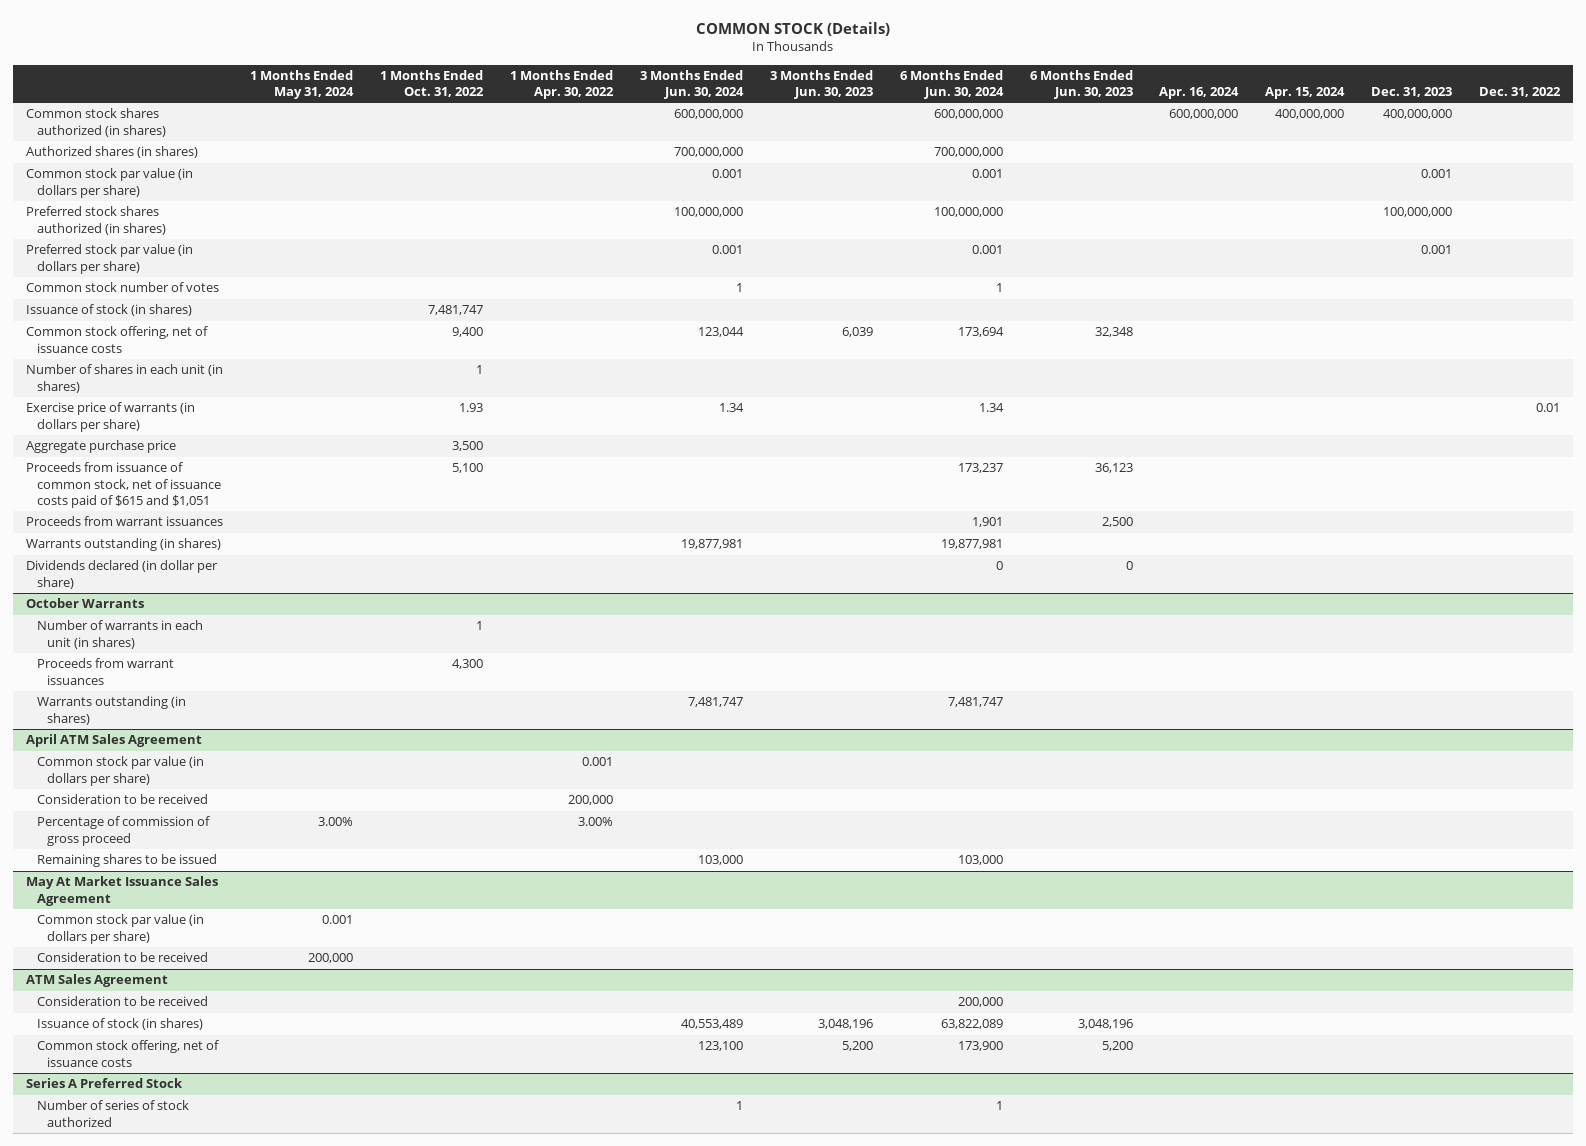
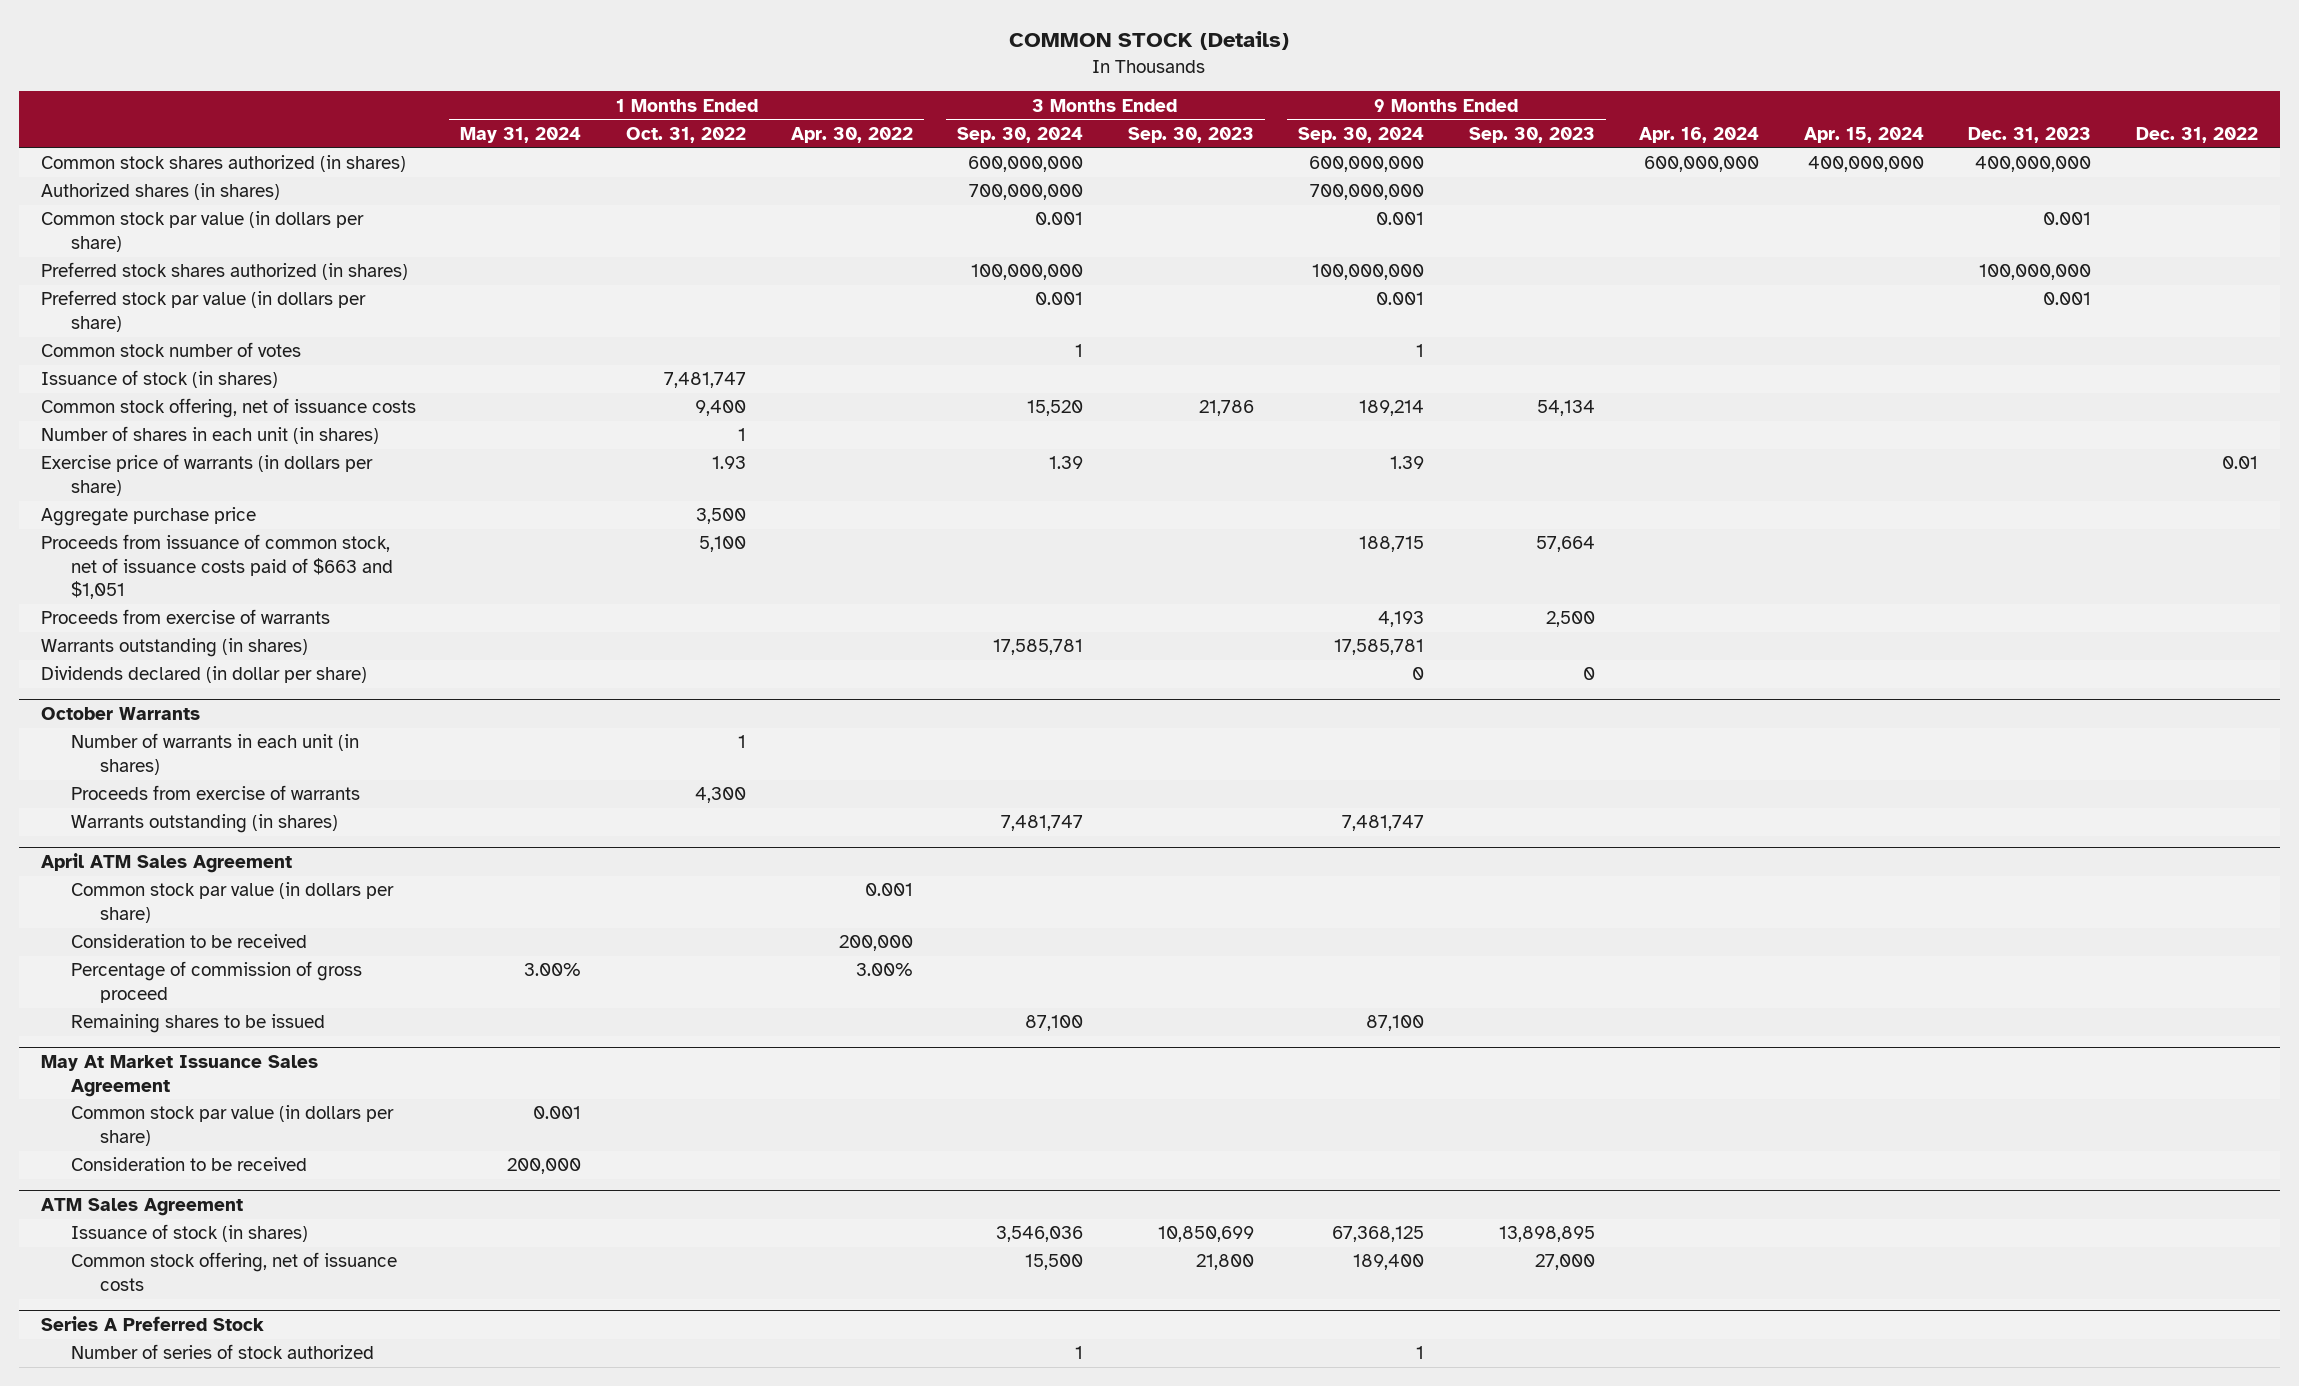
- | 1 Months Ended May 31, 2024 | 1 Months Ended Oct. 31, 2022 | 1 Months Ended Apr. 30, 2022 | 3 Months Ended Jun. 30, 2024 | 3 Months Ended Jun. 30, 2023 | 6 Months Ended Jun. 30, 2024 | 6 Months Ended Jun. 30, 2023 | Apr. 16, 2024 | Apr. 15, 2024 | Dec. 31, 2023 | Dec. 31, 2022
+ | 1 Months Ended May 31, 2024 | 1 Months Ended Oct. 31, 2022 | 1 Months Ended Apr. 30, 2022 | 3 Months Ended Sep. 30, 2024 | 3 Months Ended Sep. 30, 2023 | 9 Months Ended Sep. 30, 2024 | 9 Months Ended Sep. 30, 2023 | Apr. 16, 2024 | Apr. 15, 2024 | Dec. 31, 2023 | Dec. 31, 2022
- Proceeds from issuance of common stock, net of issuance costs paid of $615 and $1,051 | | 5,100 | | | | 173,237 | 36,123 | | | |
- Proceeds from warrant issuances | | | | | | 1,901 | 2,500 | | | |
+ Proceeds from issuance of common stock, net of issuance costs paid of $663 and $1,051 | | 5,100 | | | | 188,715 | 57,664 | | | |
+ Proceeds from exercise of warrants | | | | | | 4,193 | 2,500 | | | |
@ October Warrants
- Proceeds from warrant issuances | | 4,300 | | | | | | | | |
+ Proceeds from exercise of warrants | | 4,300 | | | | | | | | |
@ ATM Sales Agreement
- Consideration to be received | | | | | | 200,000 | | | | |

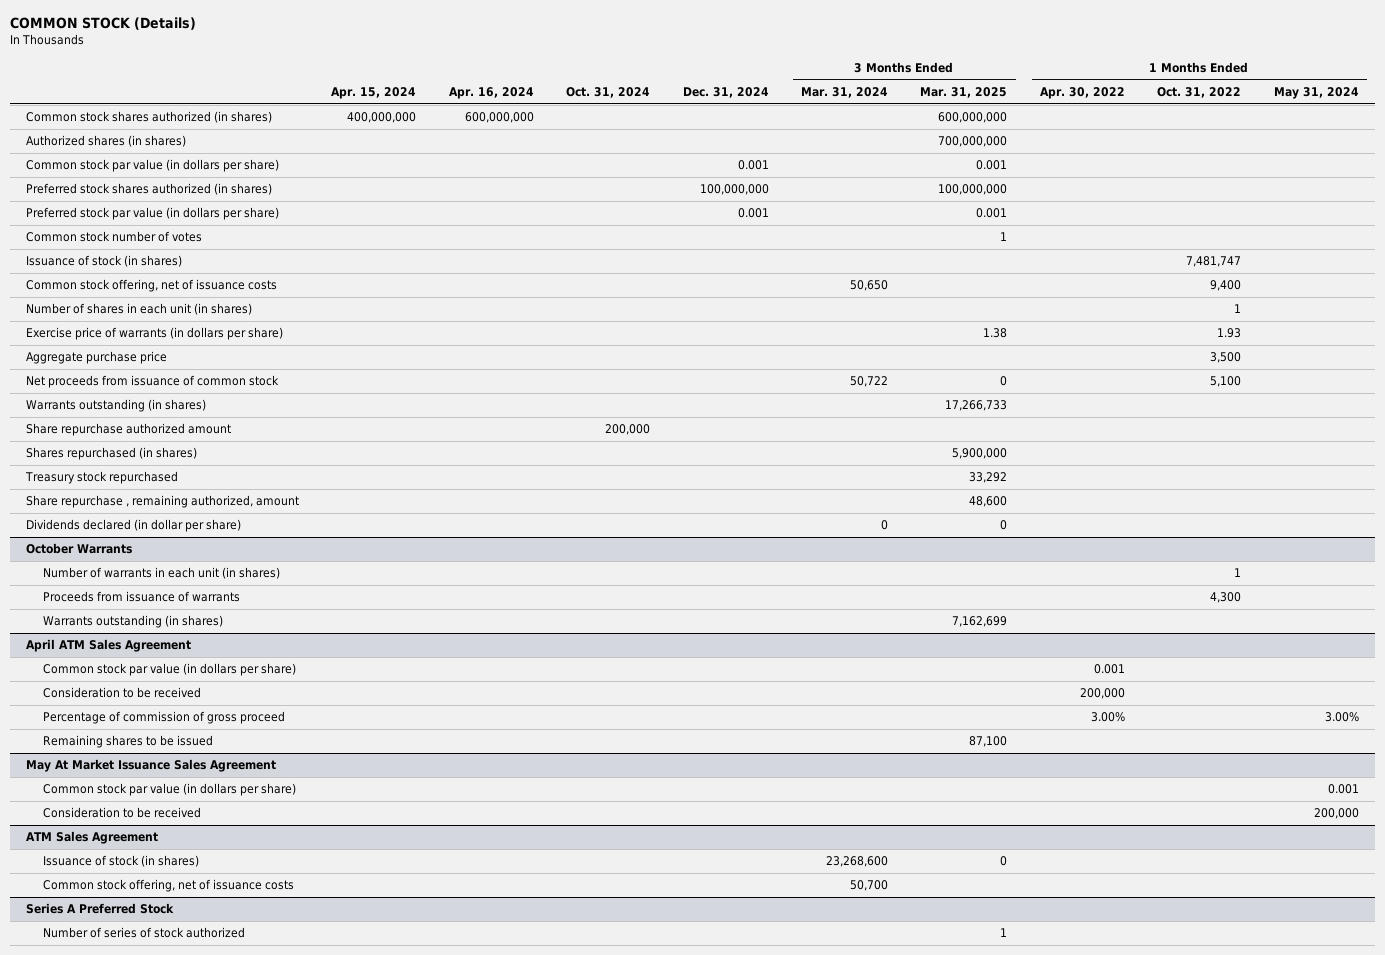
- | 1 Months Ended May 31, 2024 | 1 Months Ended Oct. 31, 2022 | 1 Months Ended Apr. 30, 2022 | 3 Months Ended Sep. 30, 2024 | 3 Months Ended Sep. 30, 2023 | 9 Months Ended Sep. 30, 2024 | 9 Months Ended Sep. 30, 2023 | Apr. 16, 2024 | Apr. 15, 2024 | Dec. 31, 2023 | Dec. 31, 2022
+ | Apr. 15, 2024 | Apr. 16, 2024 | Oct. 31, 2024 | Dec. 31, 2024 | 3 Months Ended Mar. 31, 2024 | 3 Months Ended Mar. 31, 2025 | 1 Months Ended Apr. 30, 2022 | 1 Months Ended Oct. 31, 2022 | 1 Months Ended May 31, 2024
- Proceeds from issuance of common stock, net of issuance costs paid of $663 and $1,051 | | 5,100 | | | | 188,715 | 57,664 | | | |
- Proceeds from exercise of warrants | | | | | | 4,193 | 2,500 | | | |
+ Net proceeds from issuance of common stock | | | | | 50,722 | 0 | | 5,100 |
+ Share repurchase authorized amount | | | 200,000 | | | | | |
+ Shares repurchased (in shares) | | | | | | 5,900,000 | | |
+ Treasury stock repurchased | | | | | | 33,292 | | |
+ Share repurchase , remaining authorized, amount | | | | | | 48,600 | | |
@ October Warrants
- Proceeds from exercise of warrants | | 4,300 | | | | | | | | |
+ Proceeds from issuance of warrants | | | | | | | | 4,300 |

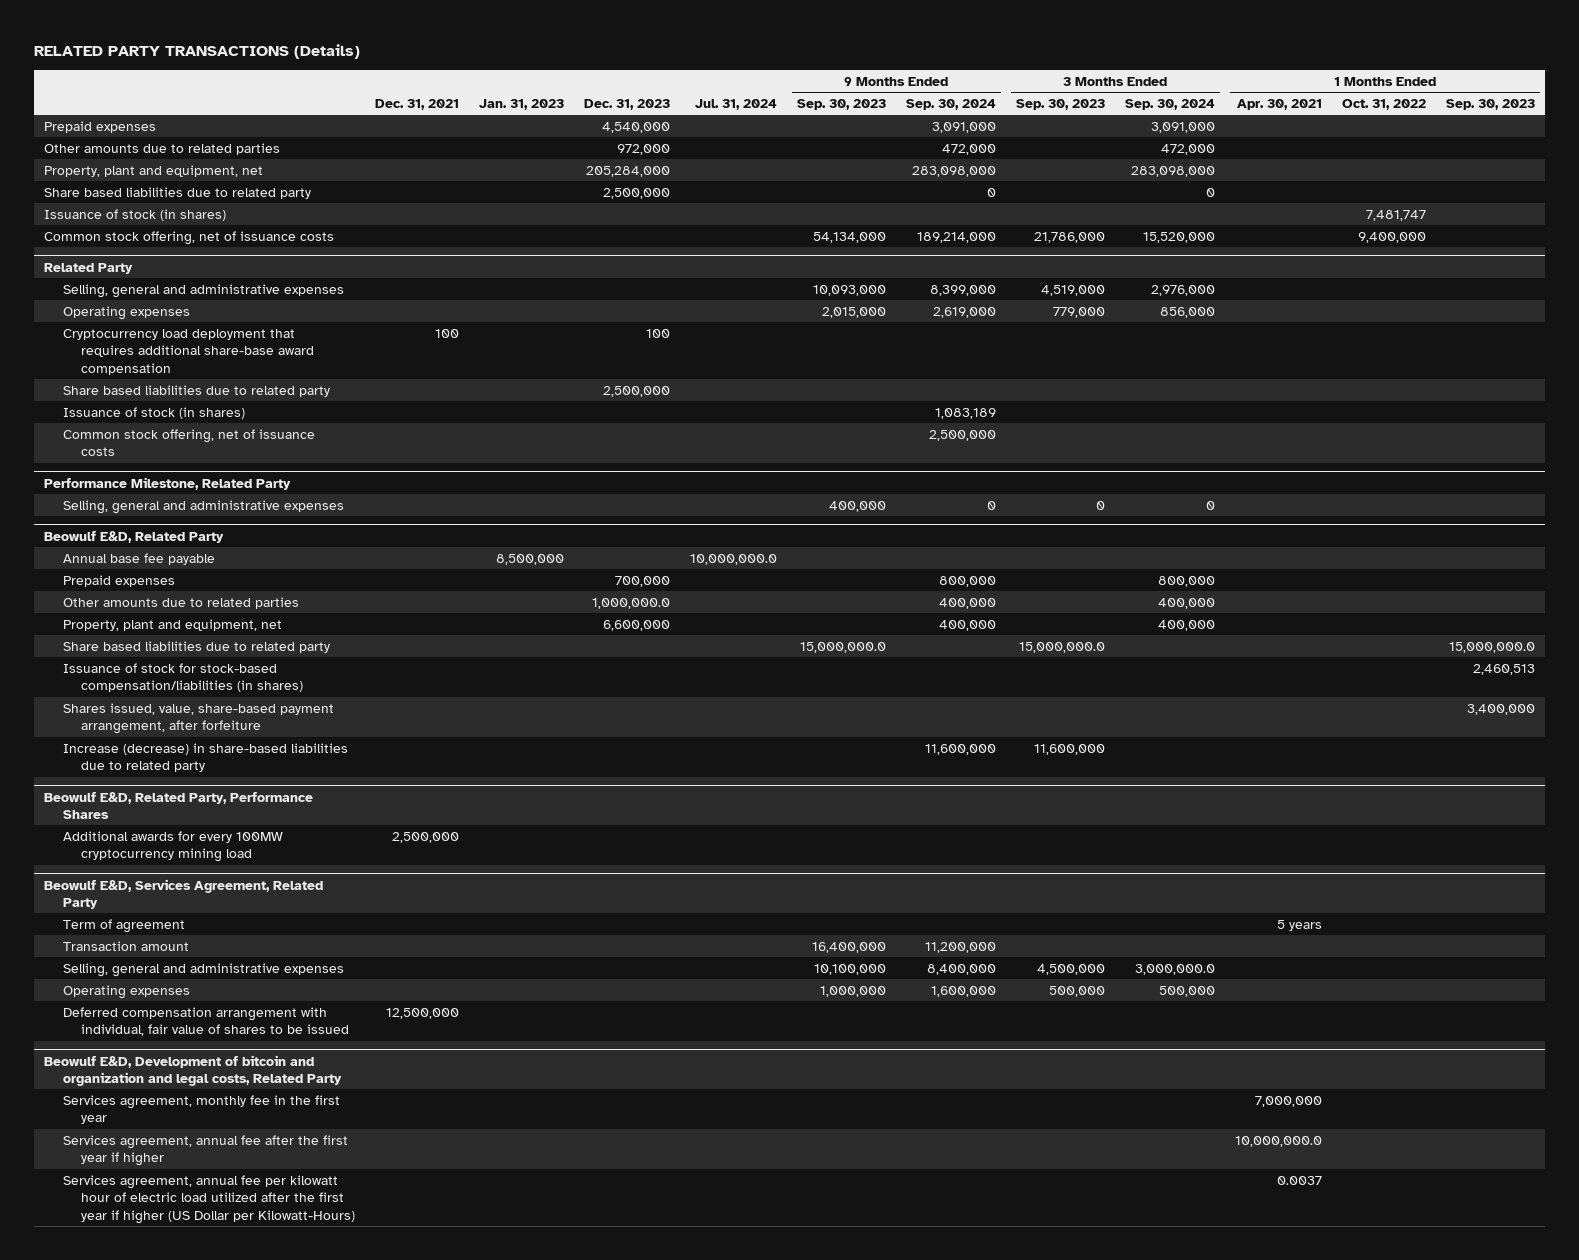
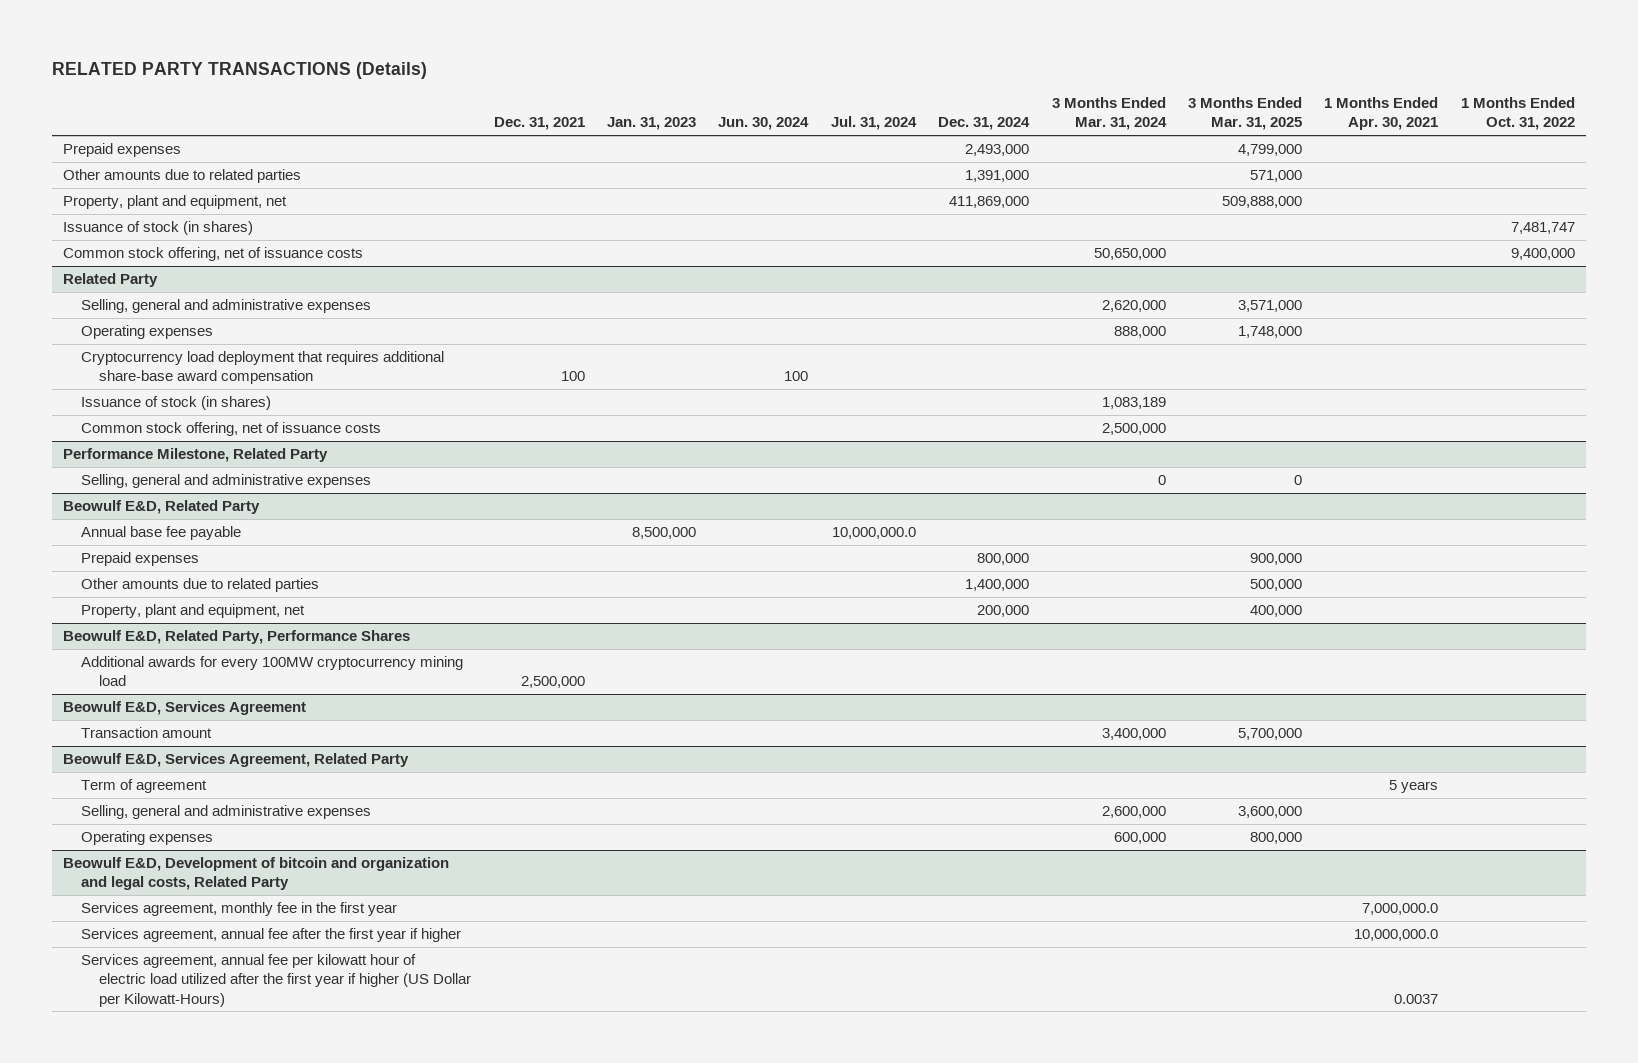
- | Dec. 31, 2021 | Jan. 31, 2023 | Dec. 31, 2023 | Jul. 31, 2024 | 9 Months Ended Sep. 30, 2023 | 9 Months Ended Sep. 30, 2024 | 3 Months Ended Sep. 30, 2023 | 3 Months Ended Sep. 30, 2024 | 1 Months Ended Apr. 30, 2021 | 1 Months Ended Oct. 31, 2022 | 1 Months Ended Sep. 30, 2023
+ | Dec. 31, 2021 | Jan. 31, 2023 | Jun. 30, 2024 | Jul. 31, 2024 | Dec. 31, 2024 | 3 Months Ended Mar. 31, 2024 | 3 Months Ended Mar. 31, 2025 | 1 Months Ended Apr. 30, 2021 | 1 Months Ended Oct. 31, 2022
- Share based liabilities due to related party | | | 2,500,000 | | | 0 | | 0 | | |
@ Related Party
- Share based liabilities due to related party | | | 2,500,000 | | | | | | | |
@ Beowulf E&D, Related Party
- Share based liabilities due to related party | | | | | 15,000,000.0 | | 15,000,000.0 | | | | 15,000,000.0
- Issuance of stock for stock-based compensation/liabilities (in shares) | | | | | | | | | | | 2,460,513
- Shares issued, value, share-based payment arrangement, after forfeiture | | | | | | | | | | | 3,400,000
- Increase (decrease) in share-based liabilities due to related party | | | | | | 11,600,000 | 11,600,000 | | | |
+ Beowulf E&D, Services Agreement
+ Transaction amount | | | | | | 3,400,000 | 5,700,000 | |
@ Beowulf E&D, Services Agreement, Related Party
- Transaction amount | | | | | 16,400,000 | 11,200,000 | | | | |
- Deferred compensation arrangement with individual, fair value of shares to be issued | 12,500,000 | | | | | | | | | |
@ Beowulf E&D, Development of bitcoin and organization and legal costs, Related Party
- Services agreement, monthly fee in the first year | | | | | | | | | 7,000,000 | |
+ Services agreement, monthly fee in the first year | | | | | | | | 7,000,000.0 |

